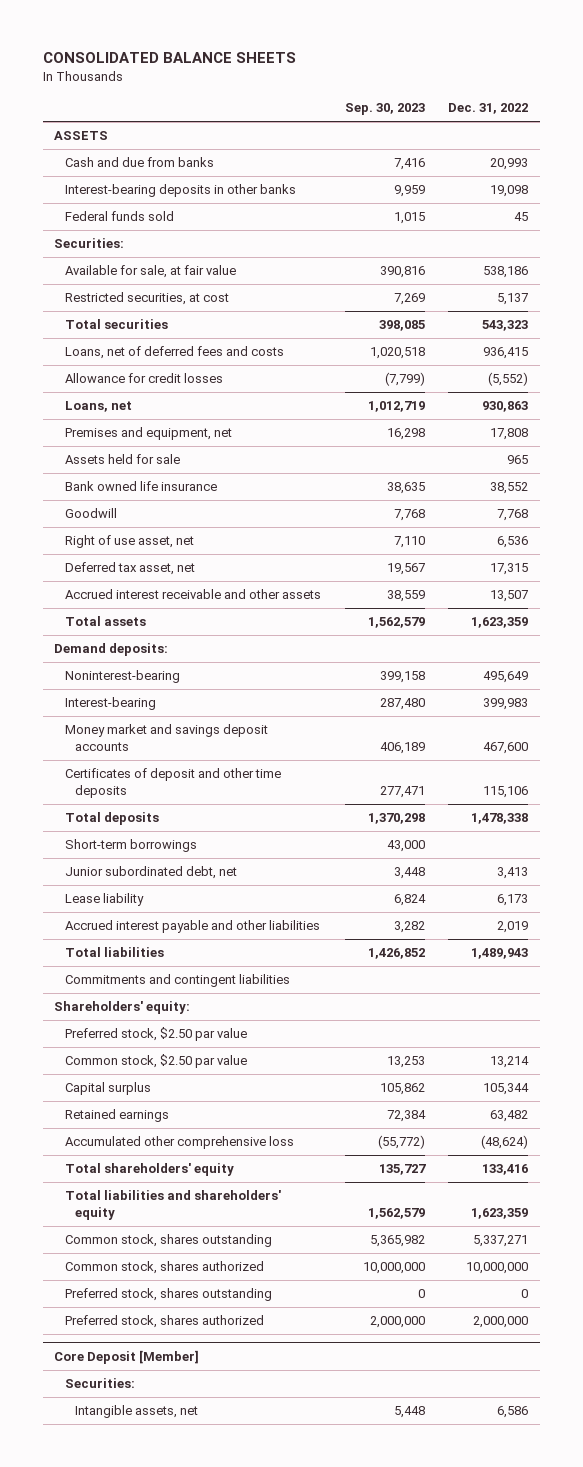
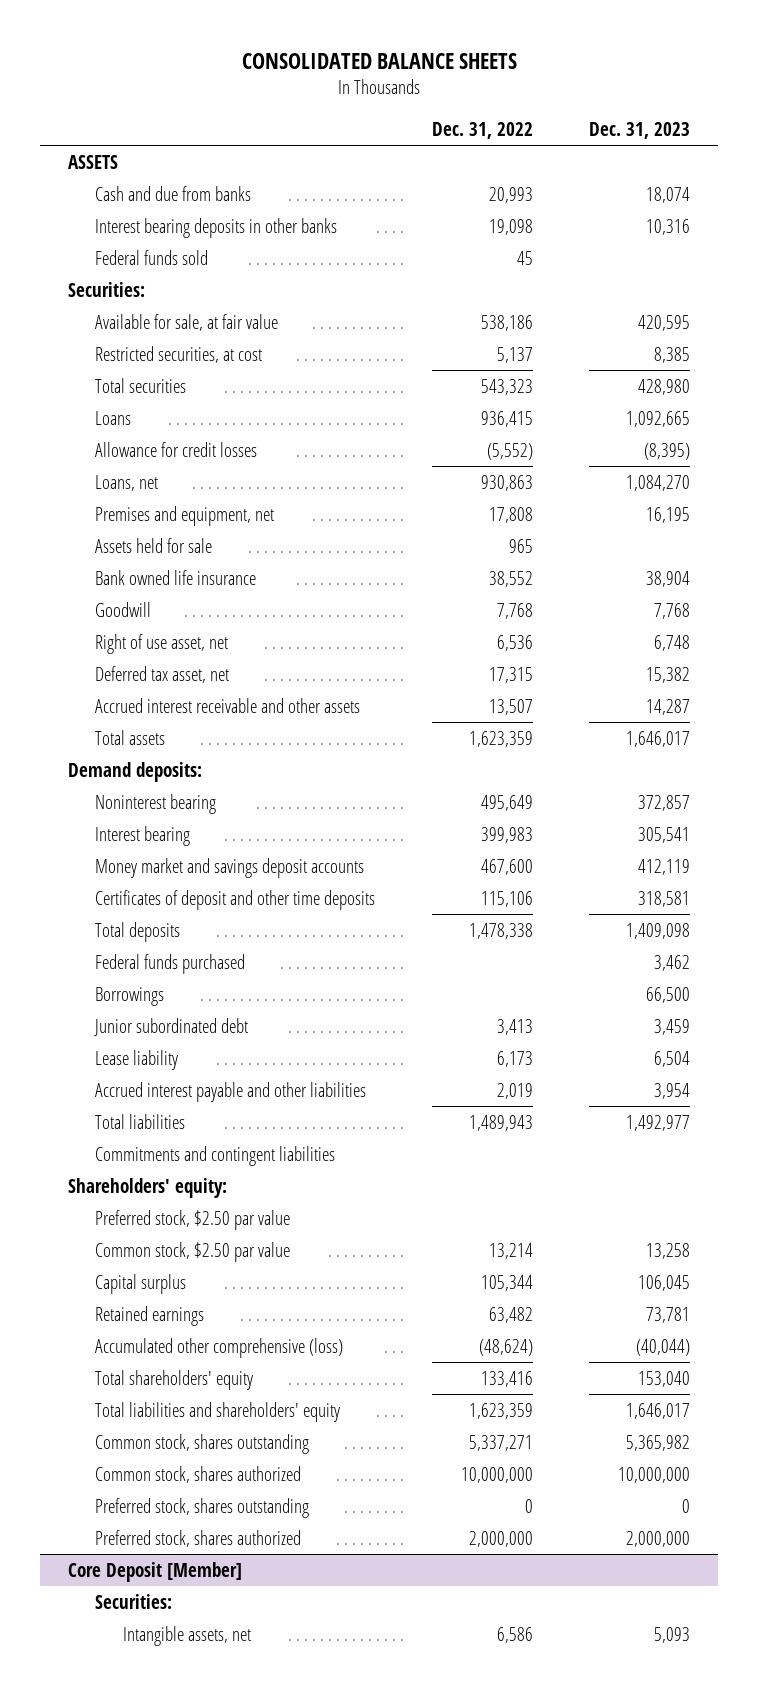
- | Sep. 30, 2023 | Dec. 31, 2022
+ | Dec. 31, 2022 | Dec. 31, 2023
- Interest-bearing deposits in other banks | 9,959 | 19,098
+ Interest bearing deposits in other banks | 19,098 | 10,316
- Loans, net of deferred fees and costs | 1,020,518 | 936,415
+ Loans | 936,415 | 1,092,665
- Noninterest-bearing | 399,158 | 495,649
- Interest-bearing | 287,480 | 399,983
+ Noninterest bearing | 495,649 | 372,857
+ Interest bearing | 399,983 | 305,541
- Short-term borrowings | 43,000 |
- Junior subordinated debt, net | 3,448 | 3,413
+ Federal funds purchased | | 3,462
+ Borrowings | | 66,500
+ Junior subordinated debt | 3,413 | 3,459
- Accumulated other comprehensive loss | (55,772) | (48,624)
+ Accumulated other comprehensive (loss) | (48,624) | (40,044)

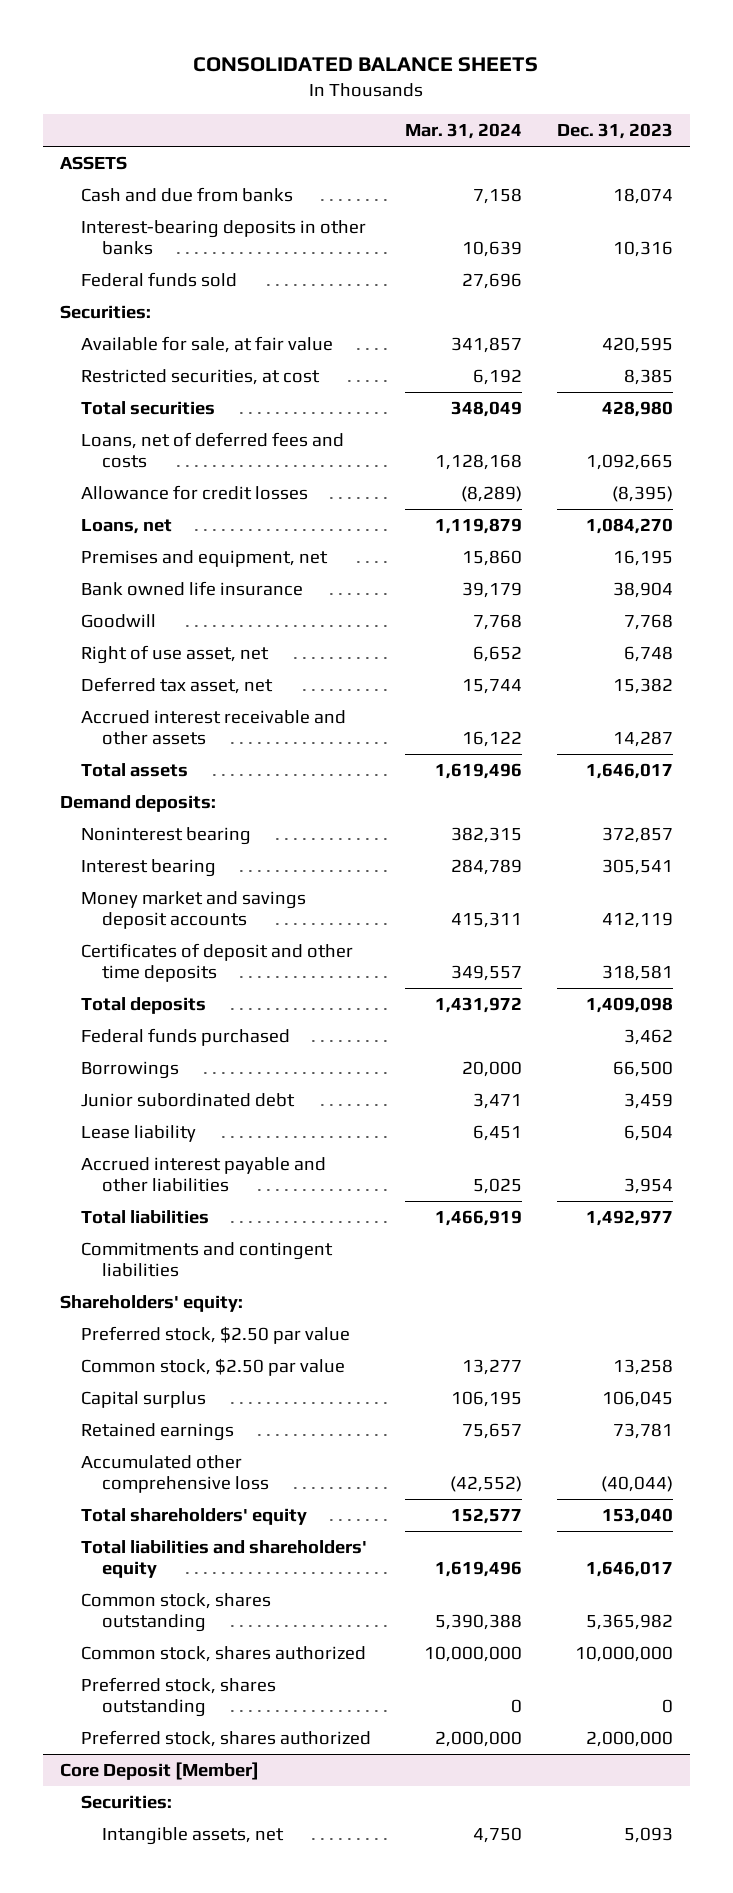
- | Dec. 31, 2022 | Dec. 31, 2023
+ | Mar. 31, 2024 | Dec. 31, 2023
- Interest bearing deposits in other banks | 19,098 | 10,316
+ Interest-bearing deposits in other banks | 10,639 | 10,316
- Loans | 936,415 | 1,092,665
+ Loans, net of deferred fees and costs | 1,128,168 | 1,092,665
- Assets held for sale | 965 |
- Accumulated other comprehensive (loss) | (48,624) | (40,044)
+ Accumulated other comprehensive loss | (42,552) | (40,044)

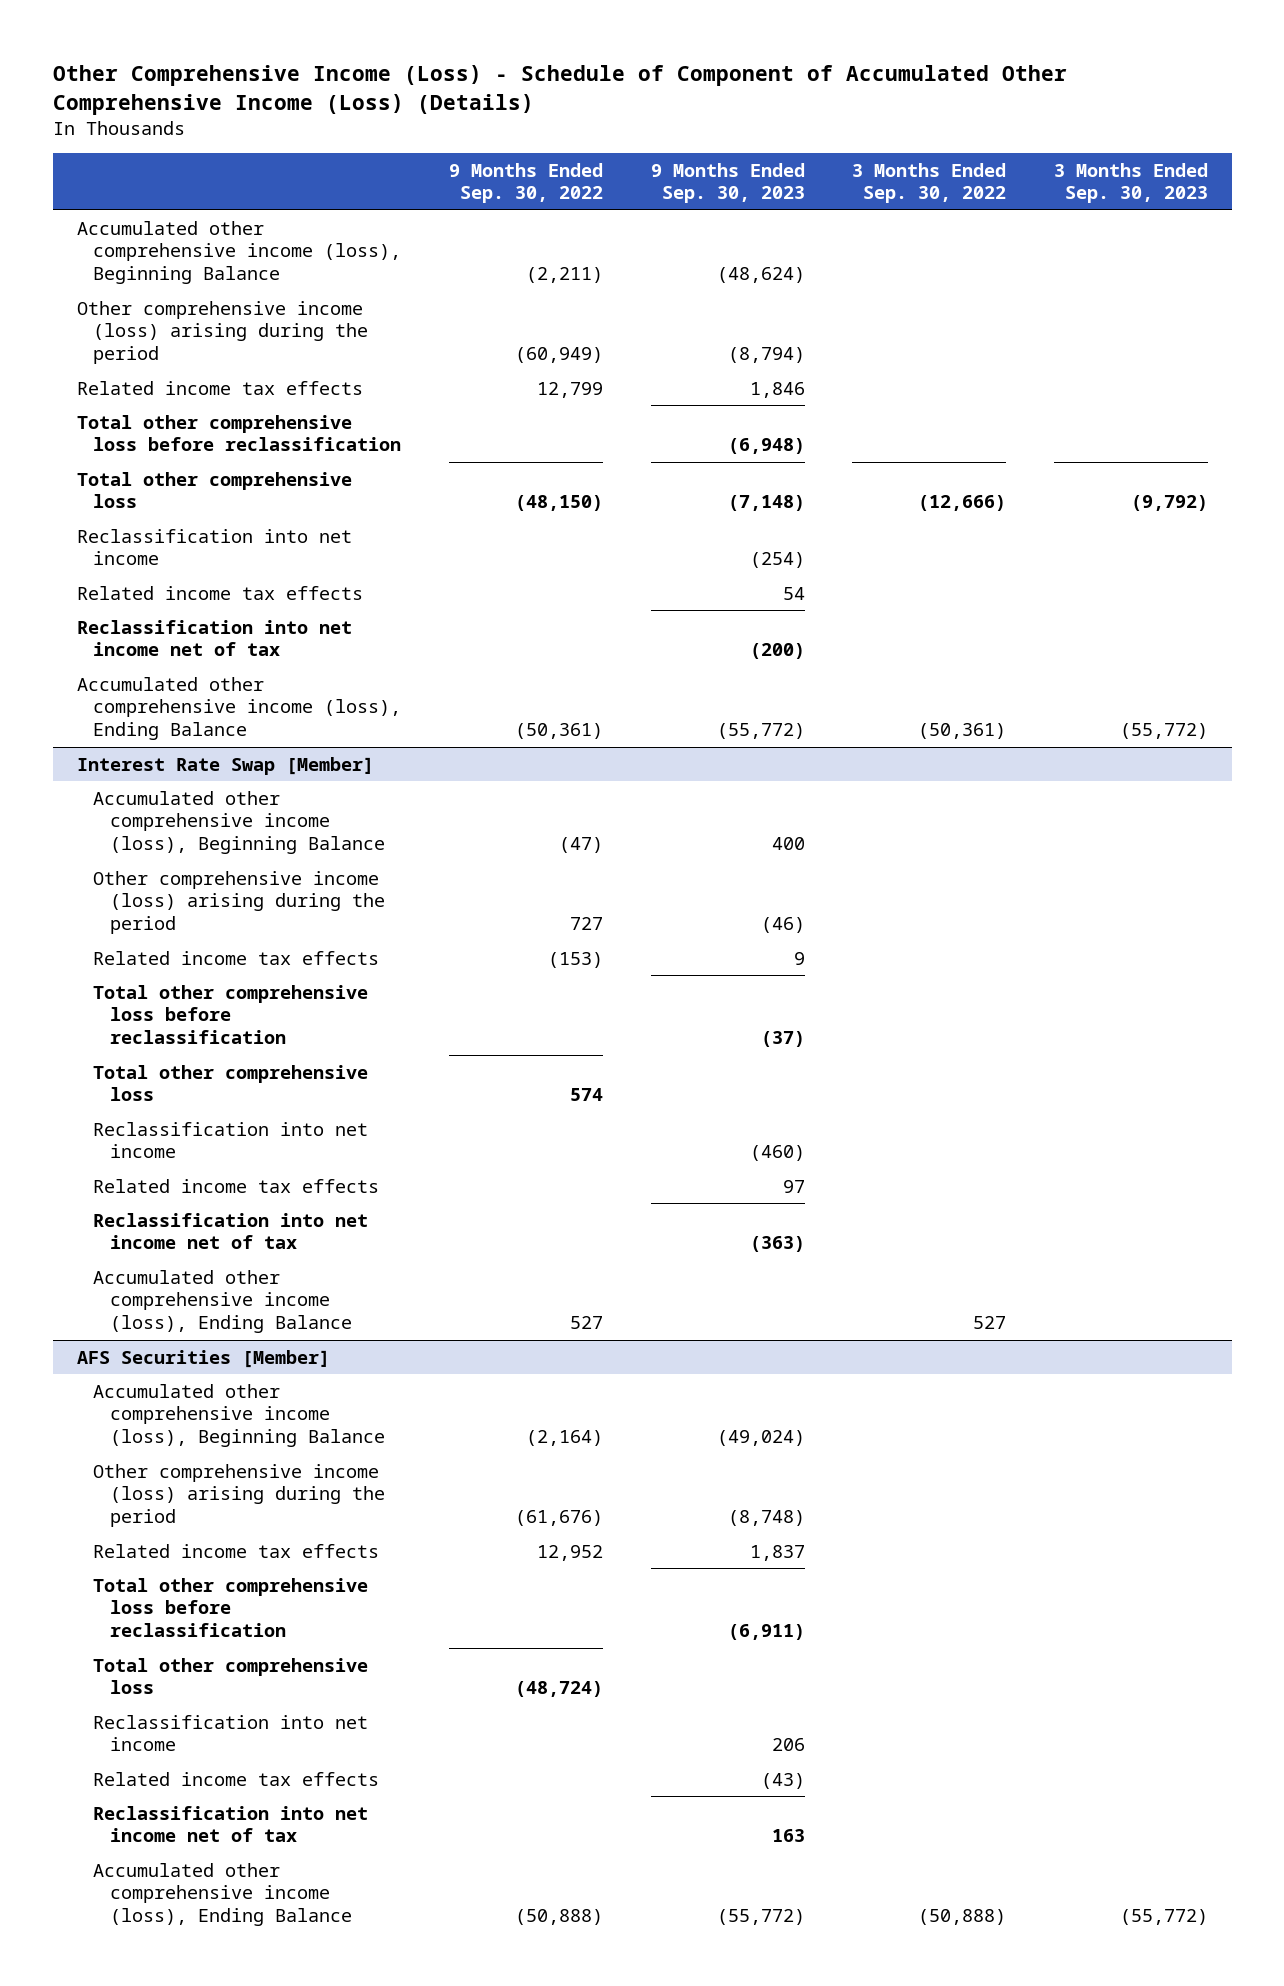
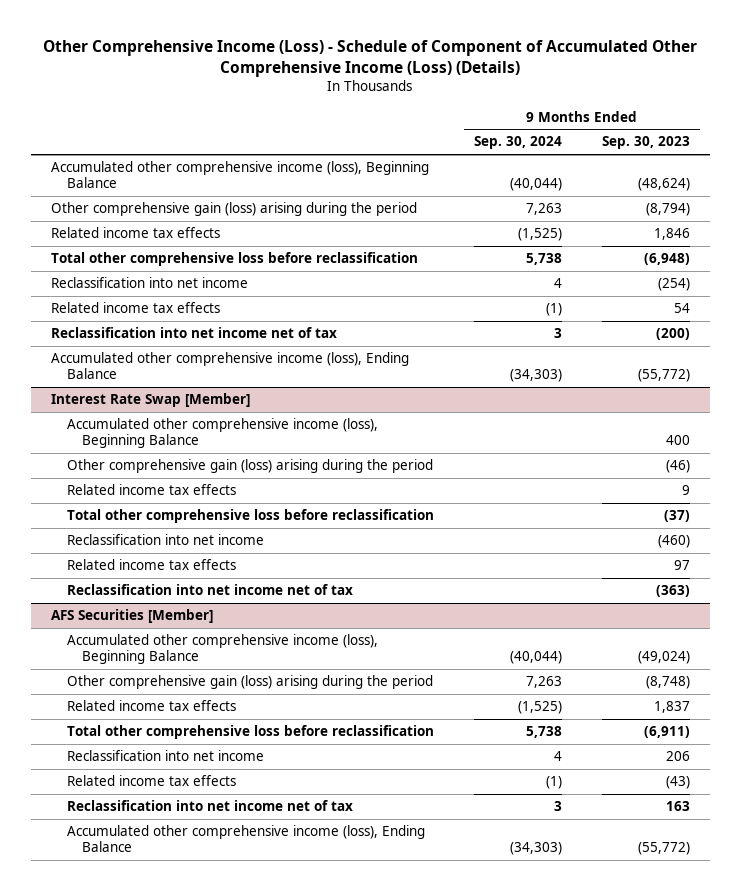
- | 9 Months Ended Sep. 30, 2022 | 9 Months Ended Sep. 30, 2023 | 3 Months Ended Sep. 30, 2022 | 3 Months Ended Sep. 30, 2023
+ | 9 Months Ended Sep. 30, 2024 | 9 Months Ended Sep. 30, 2023
- Other comprehensive income (loss) arising during the period | (60,949) | (8,794) | |
+ Other comprehensive gain (loss) arising during the period | 7,263 | (8,794)
- Total other comprehensive loss | (48,150) | (7,148) | (12,666) | (9,792)
@ Interest Rate Swap [Member]
- Other comprehensive income (loss) arising during the period | 727 | (46) | |
+ Other comprehensive gain (loss) arising during the period | | (46)
- Total other comprehensive loss | 574 | | |
- Accumulated other comprehensive income (loss), Ending Balance | 527 | | 527 |
@ AFS Securities [Member]
- Other comprehensive income (loss) arising during the period | (61,676) | (8,748) | |
+ Other comprehensive gain (loss) arising during the period | 7,263 | (8,748)
- Total other comprehensive loss | (48,724) | | |

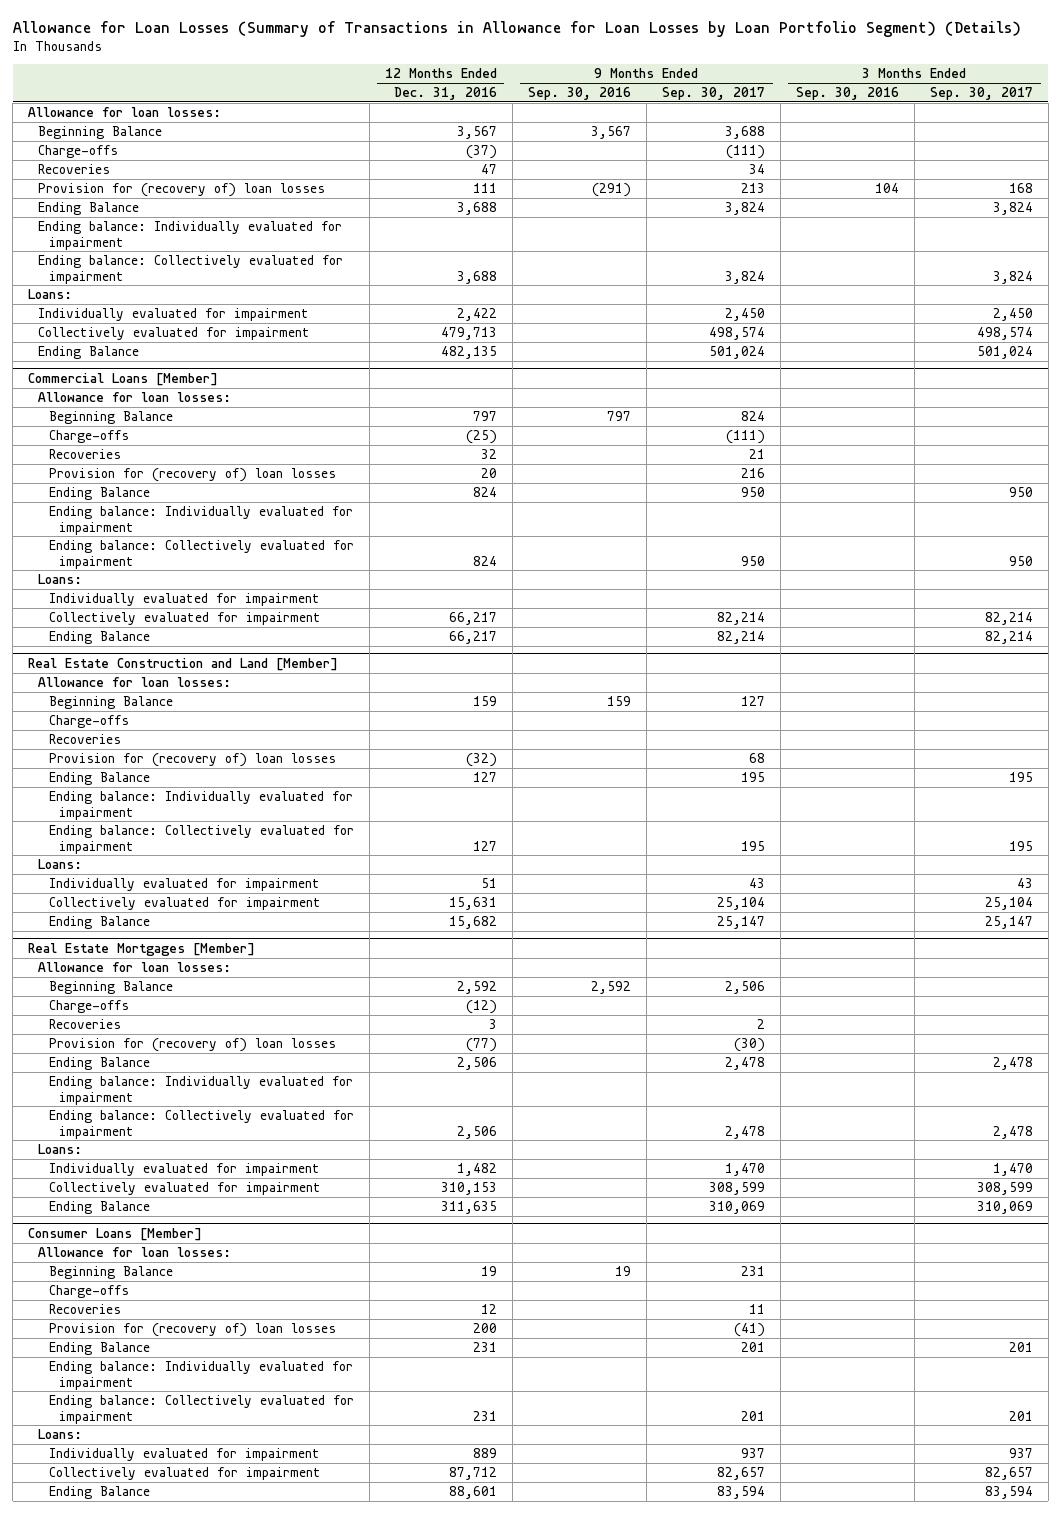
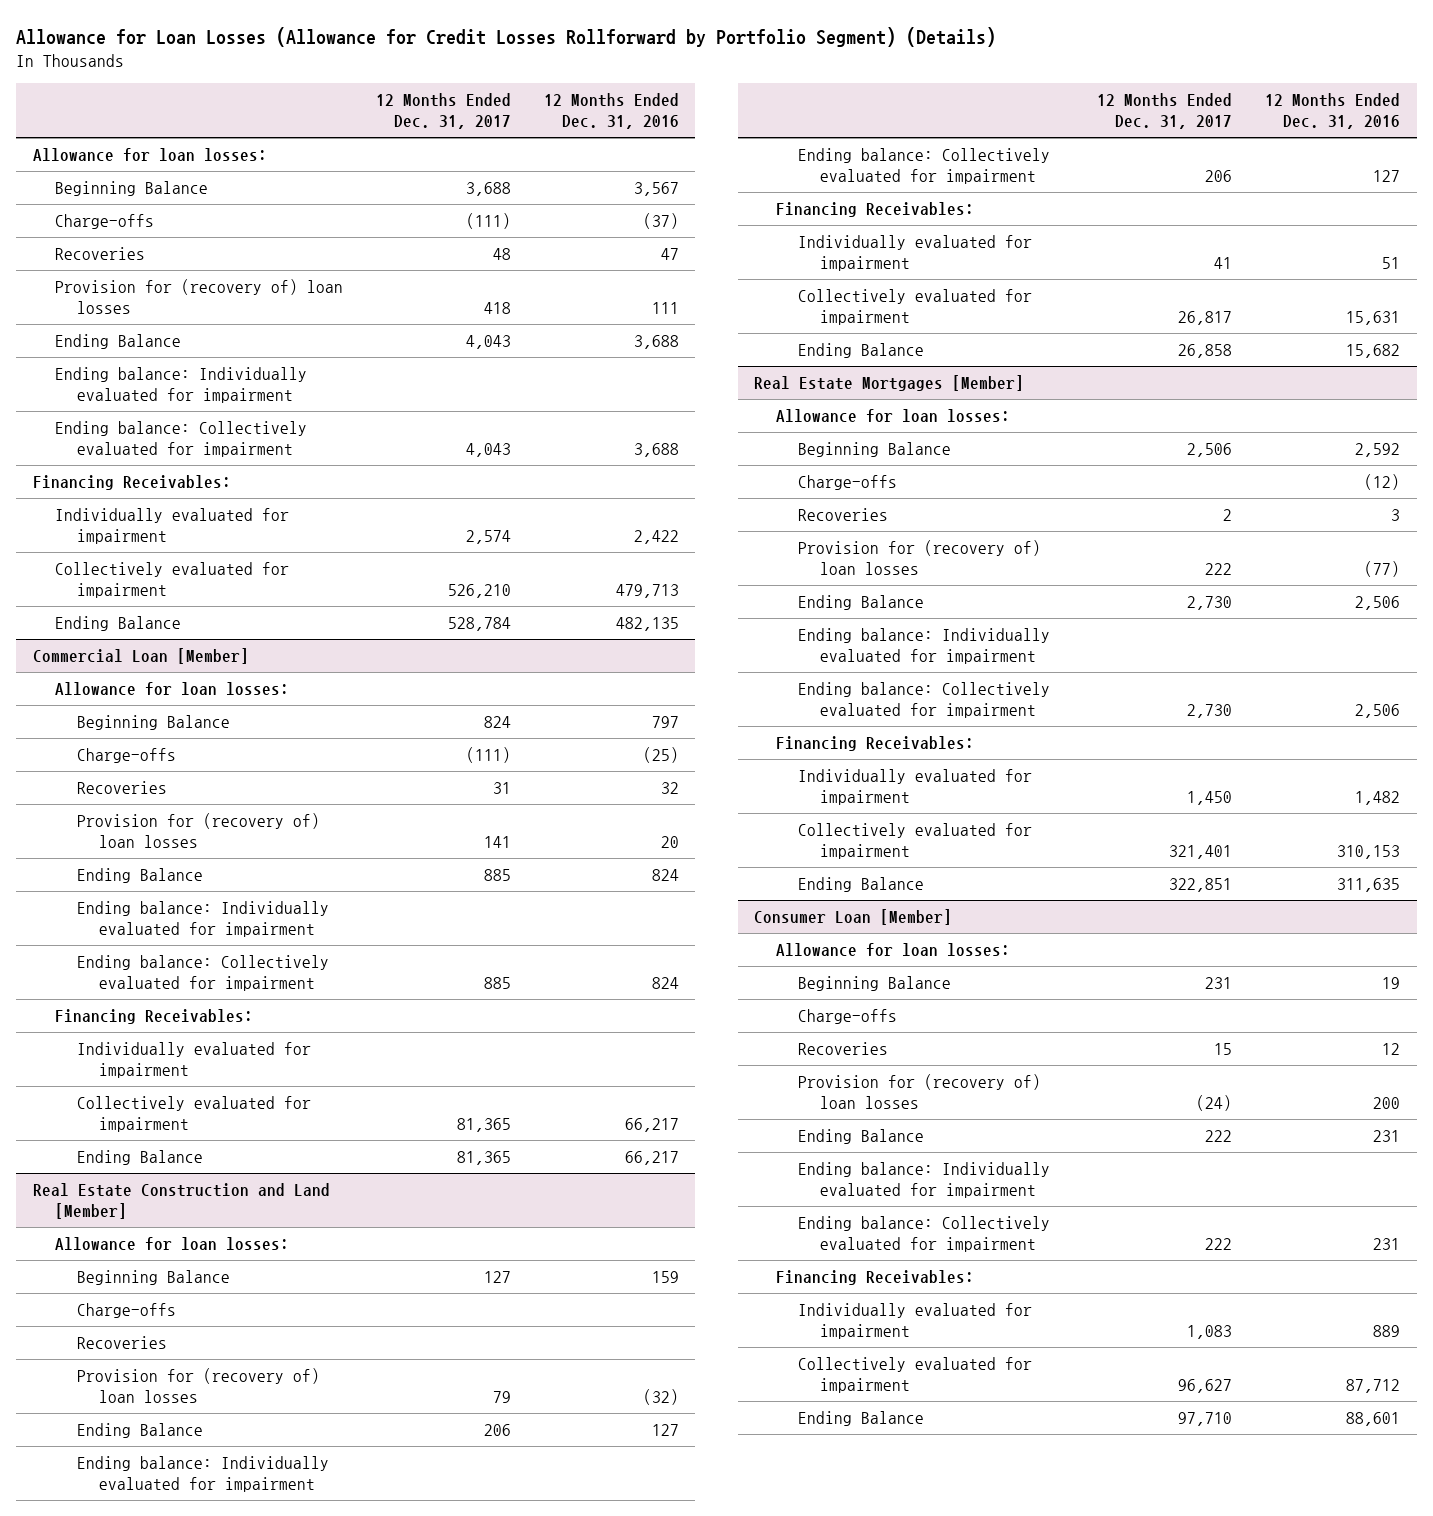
- Allowance for Loan Losses (Summary of Transactions in Allowance for Loan Losses by Loan Portfolio Segment) (Details)
+ Allowance for Loan Losses (Allowance for Credit Losses Rollforward by Portfolio Segment) (Details)
- | 12 Months Ended Dec. 31, 2016 | 9 Months Ended Sep. 30, 2016 | 9 Months Ended Sep. 30, 2017 | 3 Months Ended Sep. 30, 2016 | 3 Months Ended Sep. 30, 2017
+ | 12 Months Ended Dec. 31, 2017 | 12 Months Ended Dec. 31, 2016
- Loans:
+ Financing Receivables:
- Commercial Loans [Member]
+ Commercial Loan [Member]
- Loans:
+ Financing Receivables:
@ Real Estate Construction and Land [Member]
- Loans:
+ Financing Receivables:
@ Real Estate Mortgages [Member]
- Loans:
+ Financing Receivables:
- Consumer Loans [Member]
+ Consumer Loan [Member]
- Loans:
+ Financing Receivables:

